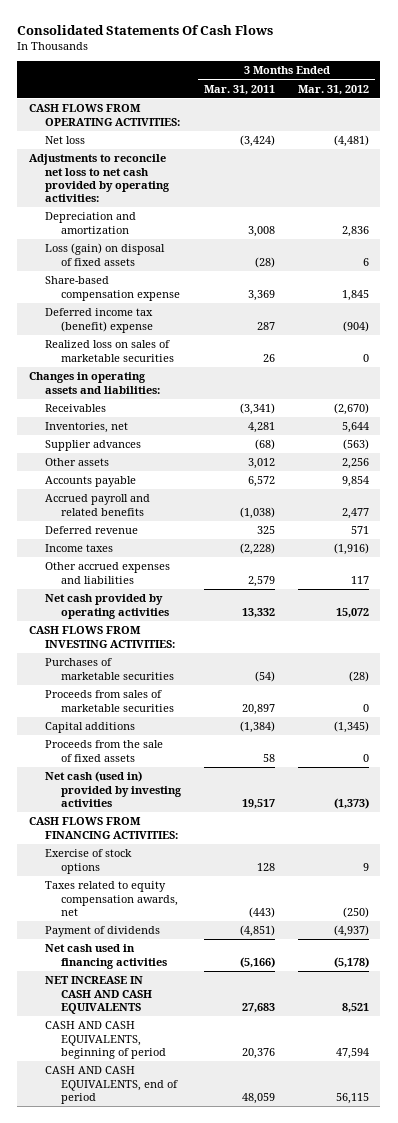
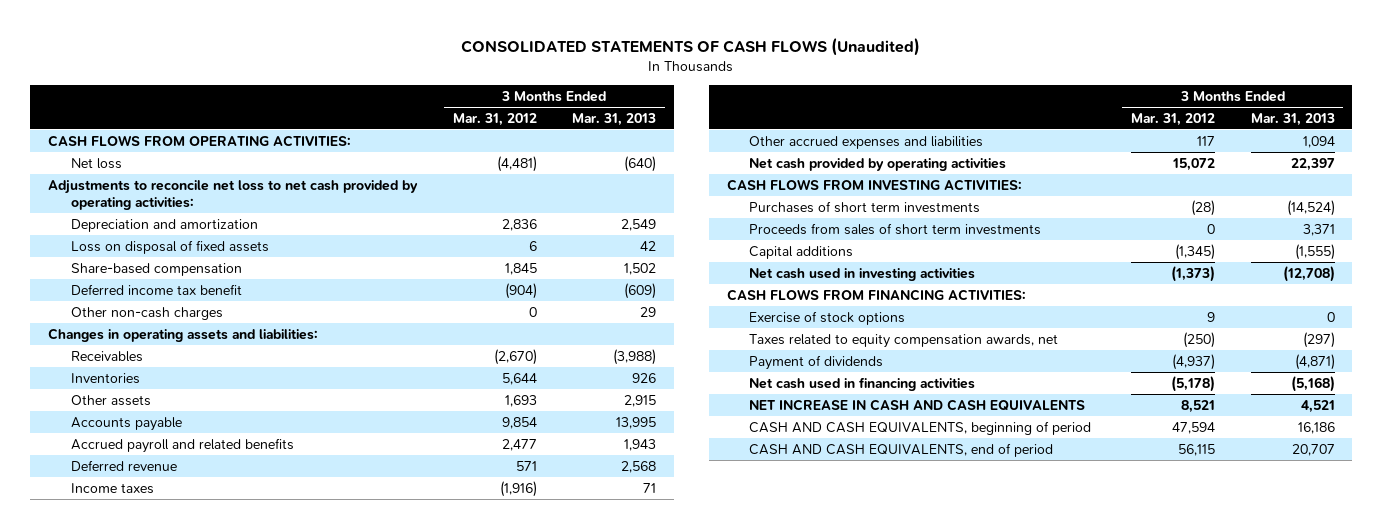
- Consolidated Statements Of Cash Flows
+ CONSOLIDATED STATEMENTS OF CASH FLOWS (Unaudited)
- | 3 Months Ended Mar. 31, 2011 | 3 Months Ended Mar. 31, 2012
+ | 3 Months Ended Mar. 31, 2012 | 3 Months Ended Mar. 31, 2013
- Loss (gain) on disposal of fixed assets | (28) | 6
- Share-based compensation expense | 3,369 | 1,845
- Deferred income tax (benefit) expense | 287 | (904)
- Realized loss on sales of marketable securities | 26 | 0
+ Loss on disposal of fixed assets | 6 | 42
+ Share-based compensation | 1,845 | 1,502
+ Deferred income tax benefit | (904) | (609)
+ Other non-cash charges | 0 | 29
- Inventories, net | 4,281 | 5,644
- Supplier advances | (68) | (563)
- Other assets | 3,012 | 2,256
+ Inventories | 5,644 | 926
+ Other assets | 1,693 | 2,915
- Purchases of marketable securities | (54) | (28)
- Proceeds from sales of marketable securities | 20,897 | 0
+ Purchases of short term investments | (28) | (14,524)
+ Proceeds from sales of short term investments | 0 | 3,371
- Proceeds from the sale of fixed assets | 58 | 0
- Net cash (used in) provided by investing activities | 19,517 | (1,373)
+ Net cash used in investing activities | (1,373) | (12,708)

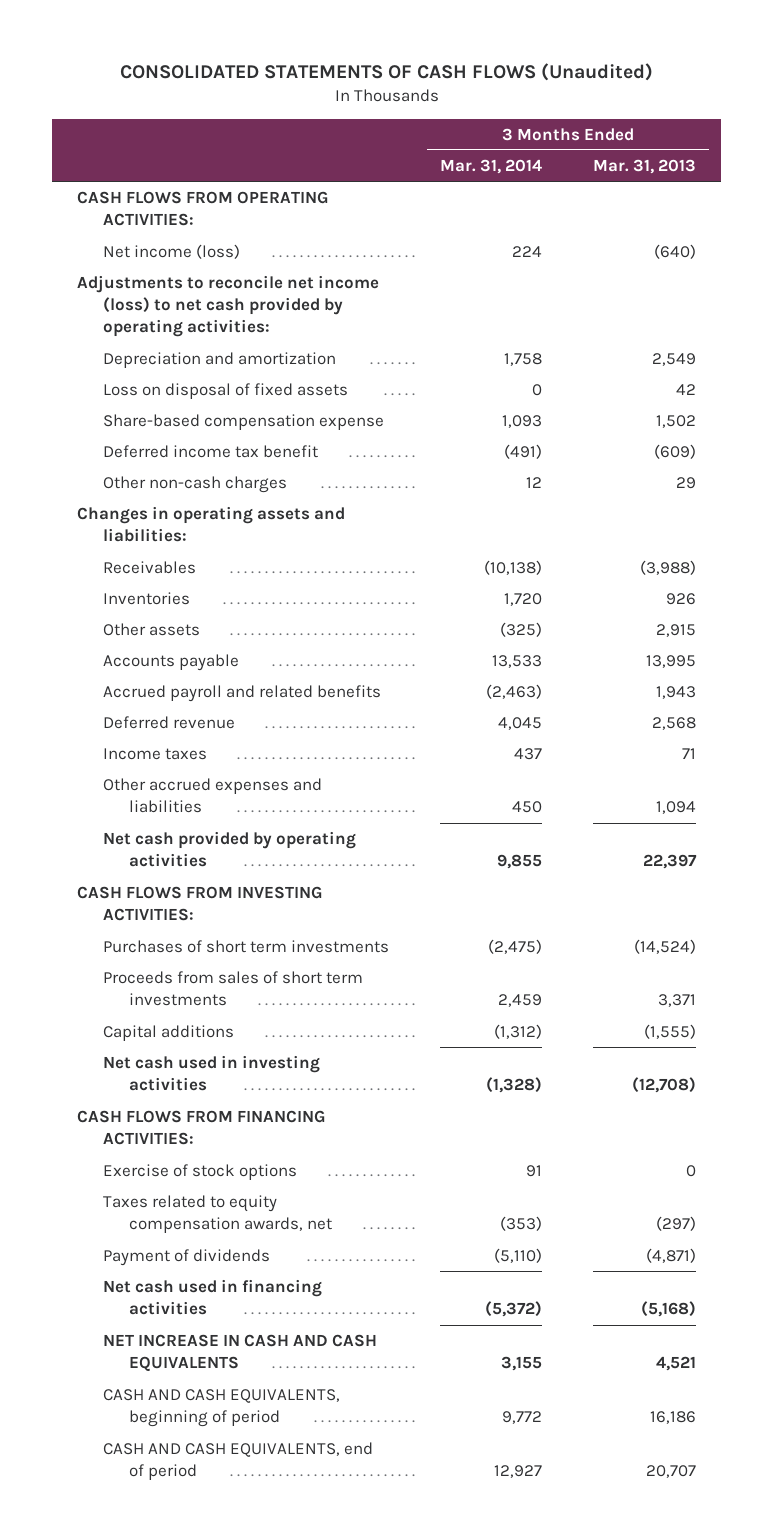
- | 3 Months Ended Mar. 31, 2012 | 3 Months Ended Mar. 31, 2013
+ | 3 Months Ended Mar. 31, 2014 | 3 Months Ended Mar. 31, 2013
- Net loss | (4,481) | (640)
- Adjustments to reconcile net loss to net cash provided by operating activities:
+ Net income (loss) | 224 | (640)
+ Adjustments to reconcile net income (loss) to net cash provided by operating activities:
- Share-based compensation | 1,845 | 1,502
+ Share-based compensation expense | 1,093 | 1,502

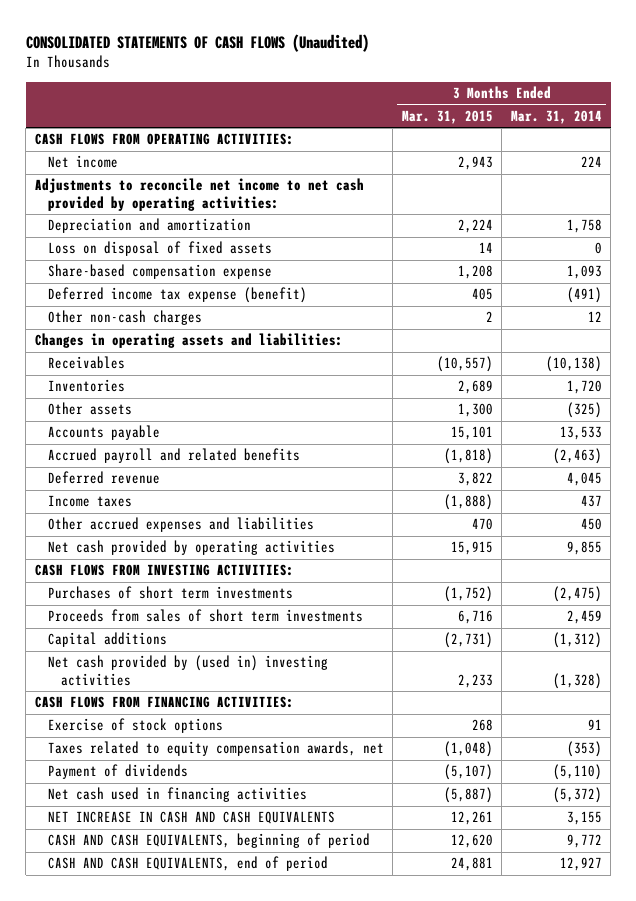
- | 3 Months Ended Mar. 31, 2014 | 3 Months Ended Mar. 31, 2013
+ | 3 Months Ended Mar. 31, 2015 | 3 Months Ended Mar. 31, 2014
- Net income (loss) | 224 | (640)
- Adjustments to reconcile net income (loss) to net cash provided by operating activities:
+ Net income | 2,943 | 224
+ Adjustments to reconcile net income to net cash provided by operating activities:
- Deferred income tax benefit | (491) | (609)
+ Deferred income tax expense (benefit) | 405 | (491)
- Net cash used in investing activities | (1,328) | (12,708)
+ Net cash provided by (used in) investing activities | 2,233 | (1,328)

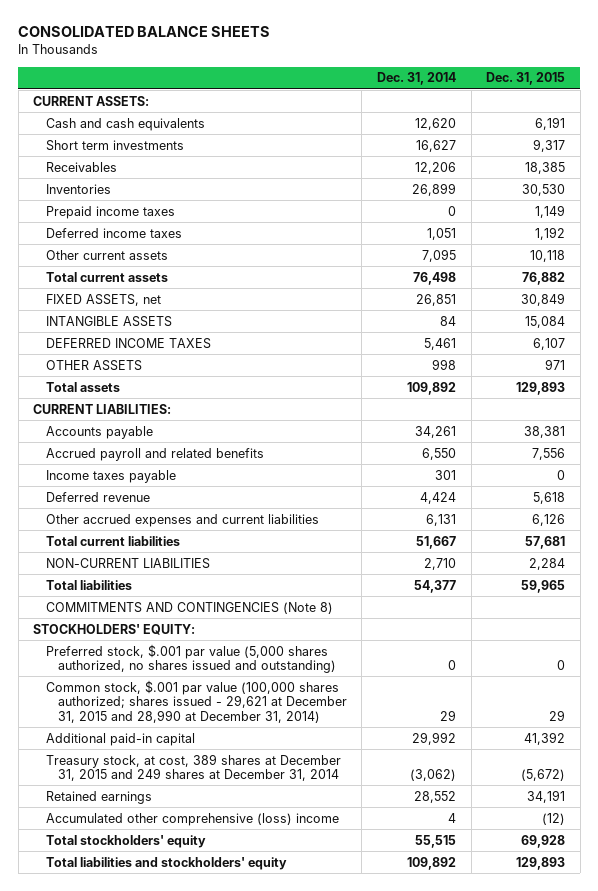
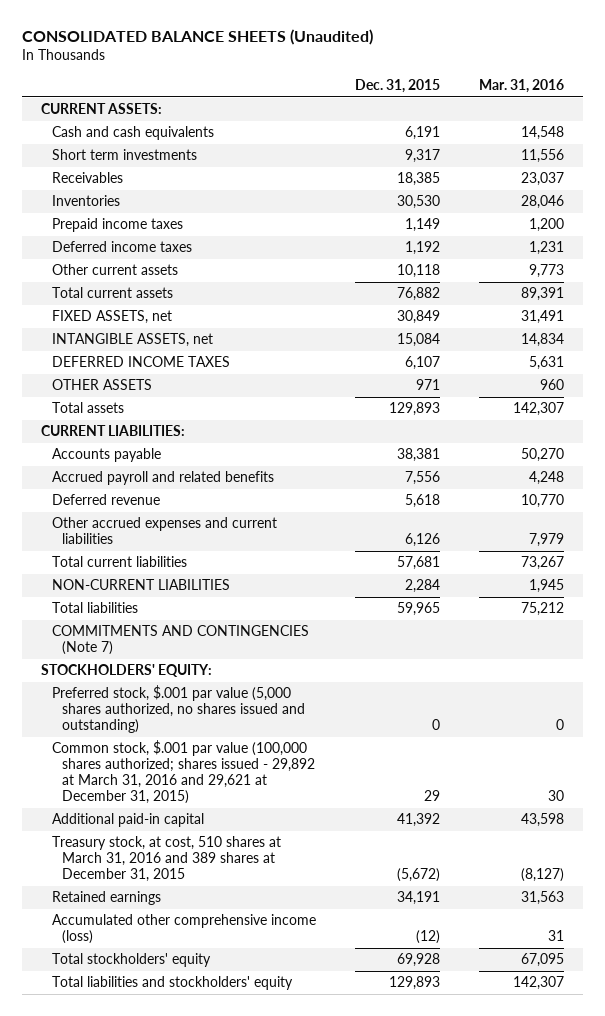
- CONSOLIDATED BALANCE SHEETS
+ CONSOLIDATED BALANCE SHEETS (Unaudited)
- | Dec. 31, 2014 | Dec. 31, 2015
+ | Dec. 31, 2015 | Mar. 31, 2016
- INTANGIBLE ASSETS | 84 | 15,084
+ INTANGIBLE ASSETS, net | 15,084 | 14,834
- Income taxes payable | 301 | 0
- COMMITMENTS AND CONTINGENCIES (Note 8)
+ COMMITMENTS AND CONTINGENCIES (Note 7)
- Common stock, $.001 par value (100,000 shares authorized; shares issued - 29,621 at December 31, 2015 and 28,990 at December 31, 2014) | 29 | 29
+ Common stock, $.001 par value (100,000 shares authorized; shares issued - 29,892 at March 31, 2016 and 29,621 at December 31, 2015) | 29 | 30
- Treasury stock, at cost, 389 shares at December 31, 2015 and 249 shares at December 31, 2014 | (3,062) | (5,672)
+ Treasury stock, at cost, 510 shares at March 31, 2016 and 389 shares at December 31, 2015 | (5,672) | (8,127)
- Accumulated other comprehensive (loss) income | 4 | (12)
+ Accumulated other comprehensive income (loss) | (12) | 31

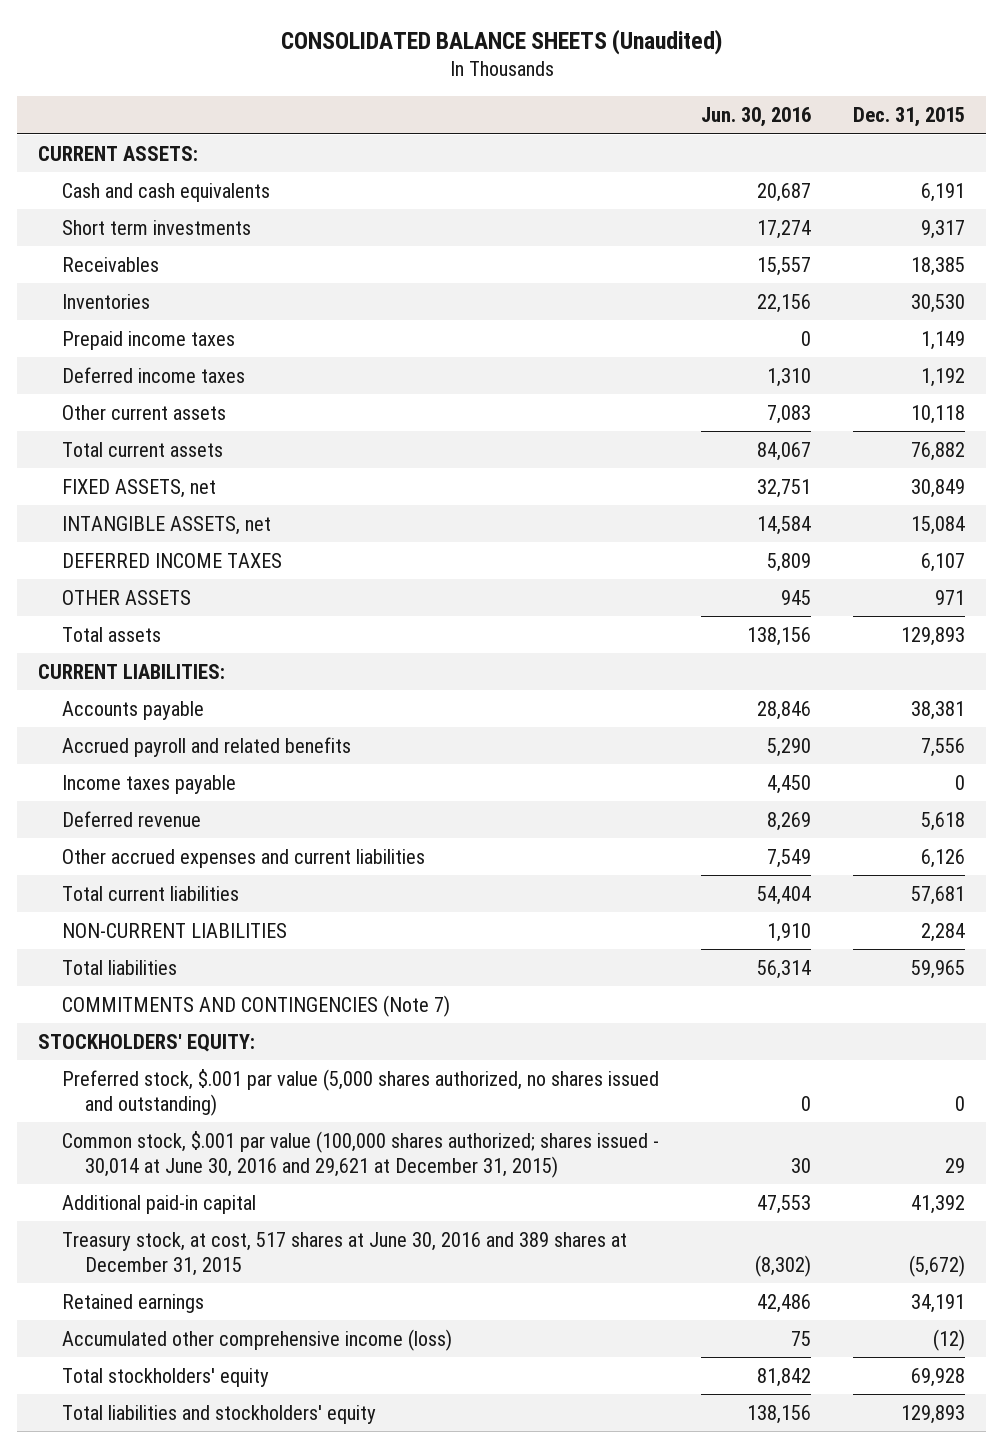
- | Dec. 31, 2015 | Mar. 31, 2016
+ | Jun. 30, 2016 | Dec. 31, 2015
+ Income taxes payable | 4,450 | 0
- Common stock, $.001 par value (100,000 shares authorized; shares issued - 29,892 at March 31, 2016 and 29,621 at December 31, 2015) | 29 | 30
+ Common stock, $.001 par value (100,000 shares authorized; shares issued - 30,014 at June 30, 2016 and 29,621 at December 31, 2015) | 30 | 29
- Treasury stock, at cost, 510 shares at March 31, 2016 and 389 shares at December 31, 2015 | (5,672) | (8,127)
+ Treasury stock, at cost, 517 shares at June 30, 2016 and 389 shares at December 31, 2015 | (8,302) | (5,672)

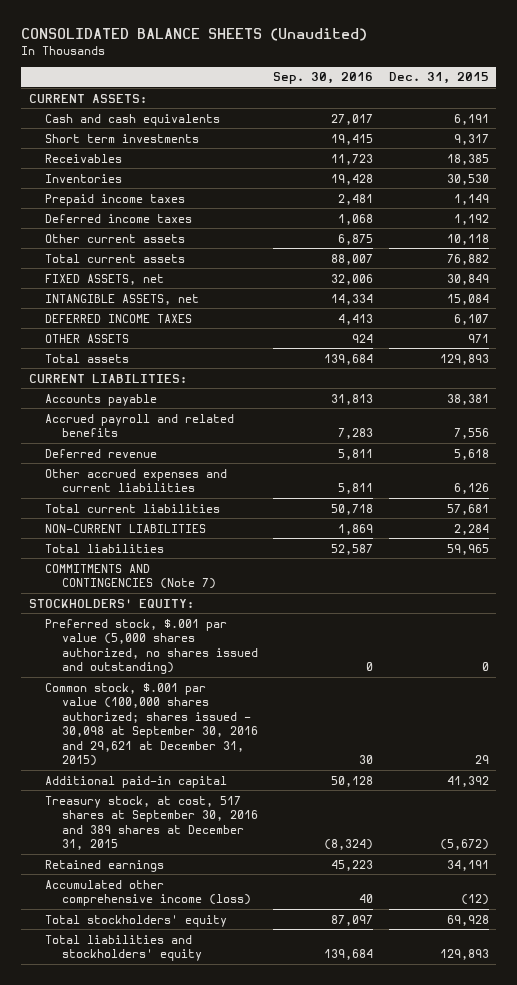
- | Jun. 30, 2016 | Dec. 31, 2015
+ | Sep. 30, 2016 | Dec. 31, 2015
- Income taxes payable | 4,450 | 0
- Common stock, $.001 par value (100,000 shares authorized; shares issued - 30,014 at June 30, 2016 and 29,621 at December 31, 2015) | 30 | 29
+ Common stock, $.001 par value (100,000 shares authorized; shares issued - 30,098 at September 30, 2016 and 29,621 at December 31, 2015) | 30 | 29
- Treasury stock, at cost, 517 shares at June 30, 2016 and 389 shares at December 31, 2015 | (8,302) | (5,672)
+ Treasury stock, at cost, 517 shares at September 30, 2016 and 389 shares at December 31, 2015 | (8,324) | (5,672)

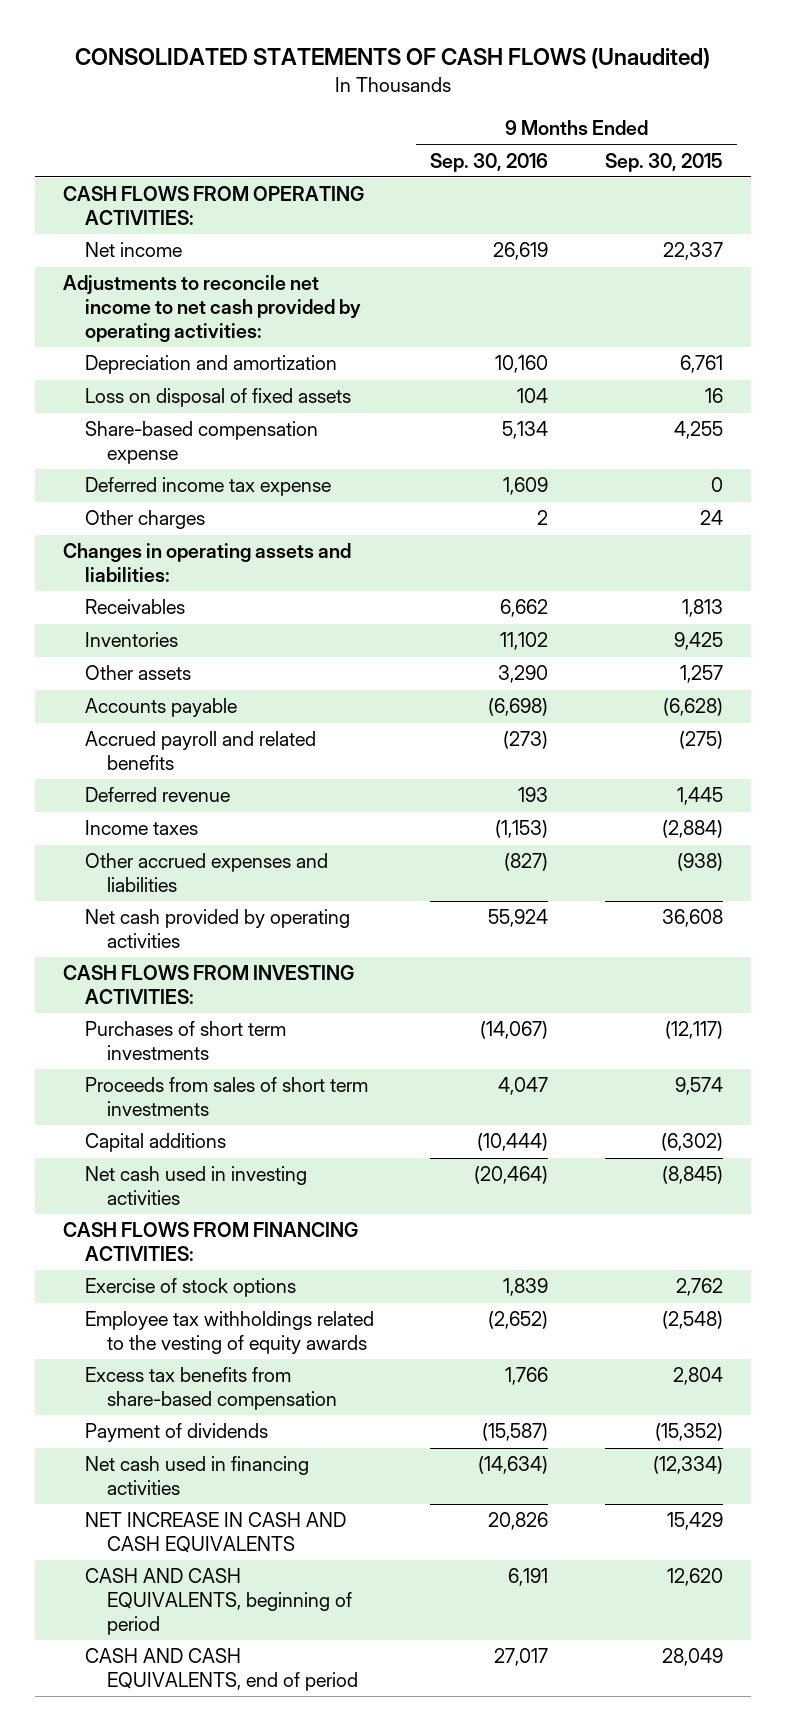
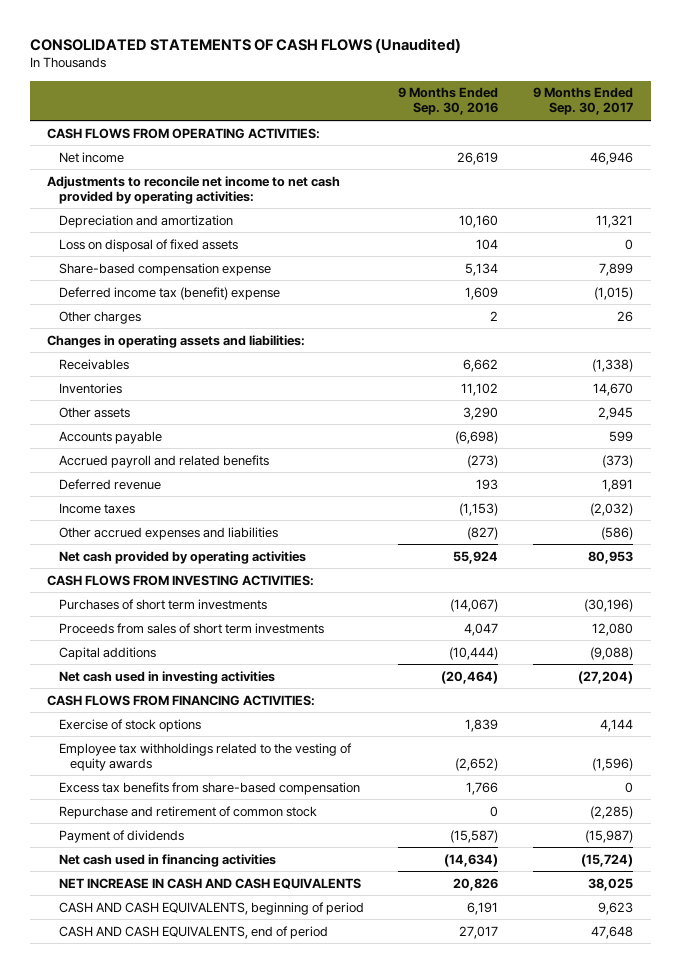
- | 9 Months Ended Sep. 30, 2016 | 9 Months Ended Sep. 30, 2015
+ | 9 Months Ended Sep. 30, 2016 | 9 Months Ended Sep. 30, 2017
- Deferred income tax expense | 1,609 | 0
+ Deferred income tax (benefit) expense | 1,609 | (1,015)
+ Repurchase and retirement of common stock | 0 | (2,285)

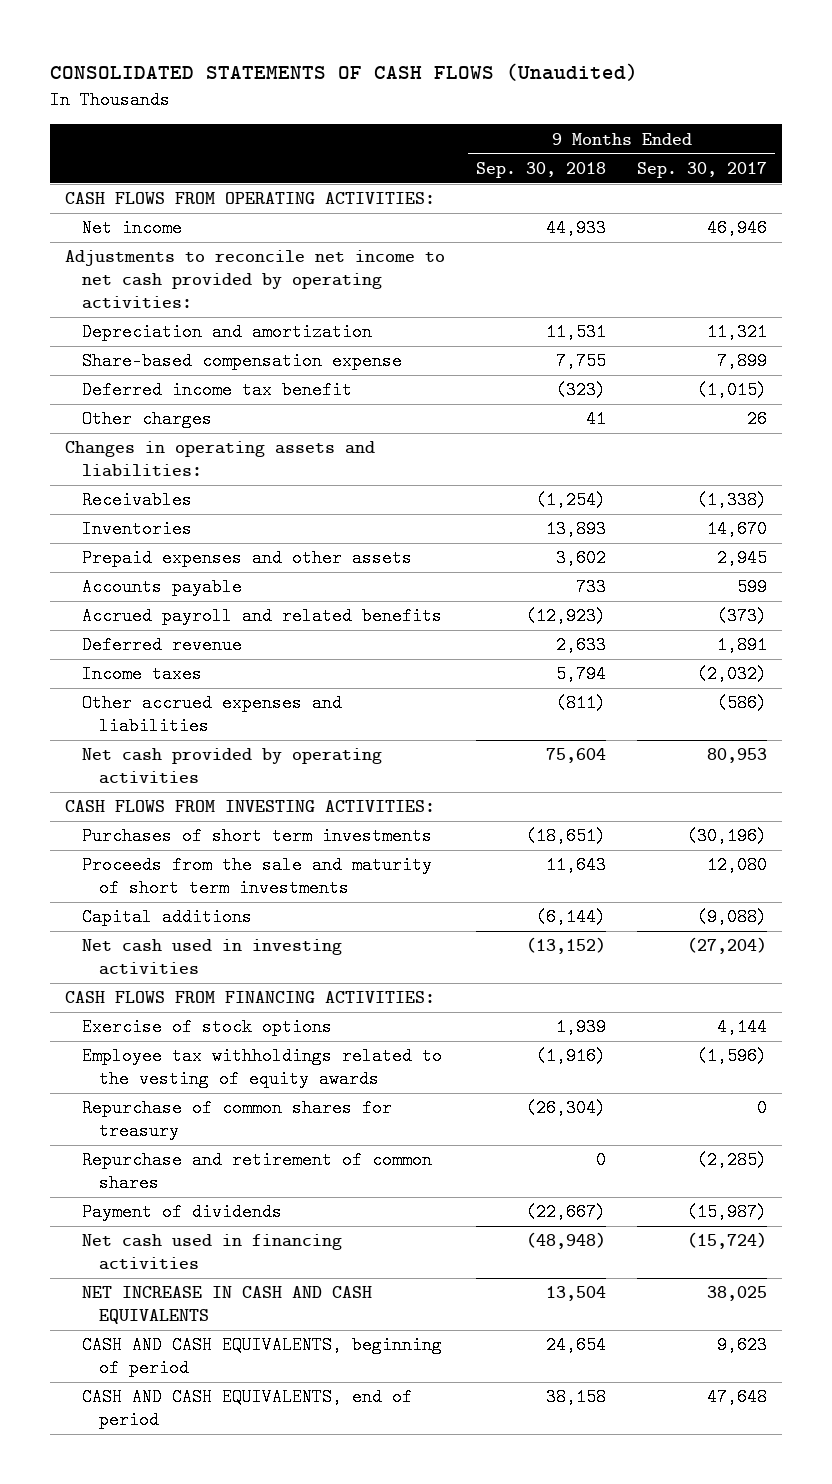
- | 9 Months Ended Sep. 30, 2016 | 9 Months Ended Sep. 30, 2017
+ | 9 Months Ended Sep. 30, 2018 | 9 Months Ended Sep. 30, 2017
- Loss on disposal of fixed assets | 104 | 0
- Deferred income tax (benefit) expense | 1,609 | (1,015)
+ Deferred income tax benefit | (323) | (1,015)
- Other assets | 3,290 | 2,945
+ Prepaid expenses and other assets | 3,602 | 2,945
- Proceeds from sales of short term investments | 4,047 | 12,080
+ Proceeds from the sale and maturity of short term investments | 11,643 | 12,080
- Excess tax benefits from share-based compensation | 1,766 | 0
- Repurchase and retirement of common stock | 0 | (2,285)
+ Repurchase of common shares for treasury | (26,304) | 0
+ Repurchase and retirement of common shares | 0 | (2,285)

